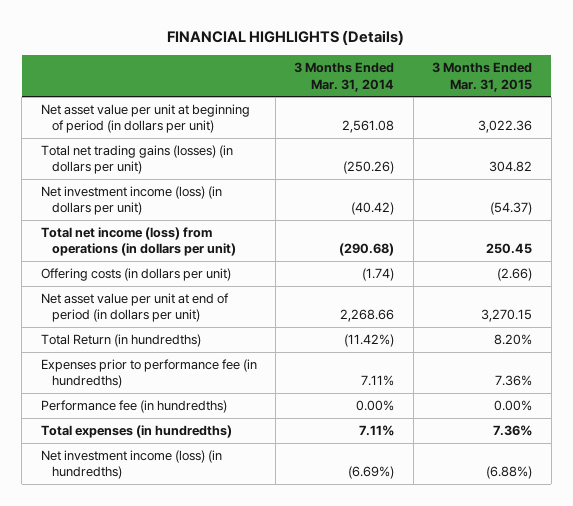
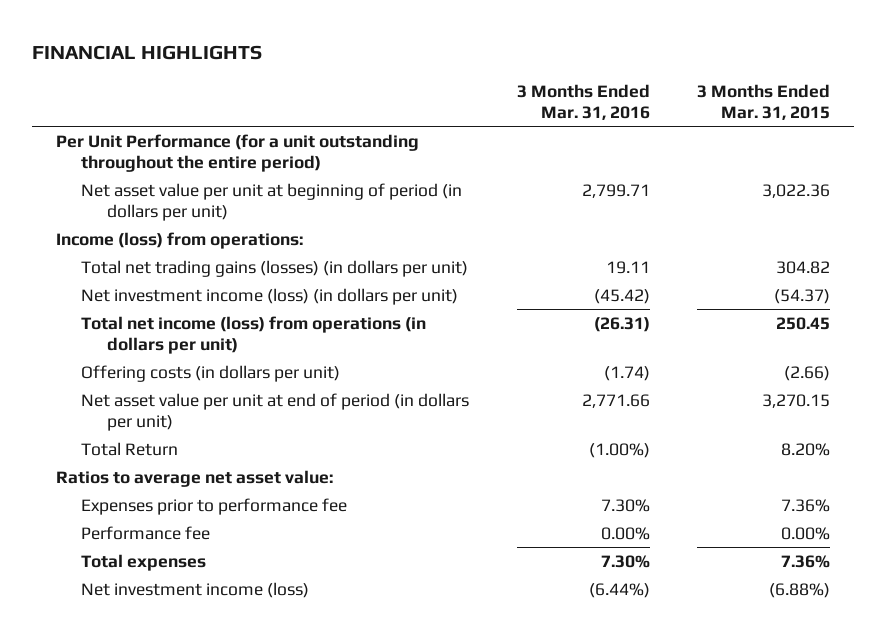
- FINANCIAL HIGHLIGHTS (Details)
+ FINANCIAL HIGHLIGHTS
- | 3 Months Ended Mar. 31, 2014 | 3 Months Ended Mar. 31, 2015
+ | 3 Months Ended Mar. 31, 2016 | 3 Months Ended Mar. 31, 2015
+ Per Unit Performance (for a unit outstanding throughout the entire period)
+ Income (loss) from operations:
- Total Return (in hundredths) | (11.42%) | 8.20%
- Expenses prior to performance fee (in hundredths) | 7.11% | 7.36%
- Performance fee (in hundredths) | 0.00% | 0.00%
- Total expenses (in hundredths) | 7.11% | 7.36%
- Net investment income (loss) (in hundredths) | (6.69%) | (6.88%)
+ Total Return | (1.00%) | 8.20%
+ Ratios to average net asset value:
+ Expenses prior to performance fee | 7.30% | 7.36%
+ Performance fee | 0.00% | 0.00%
+ Total expenses | 7.30% | 7.36%
+ Net investment income (loss) | (6.44%) | (6.88%)

